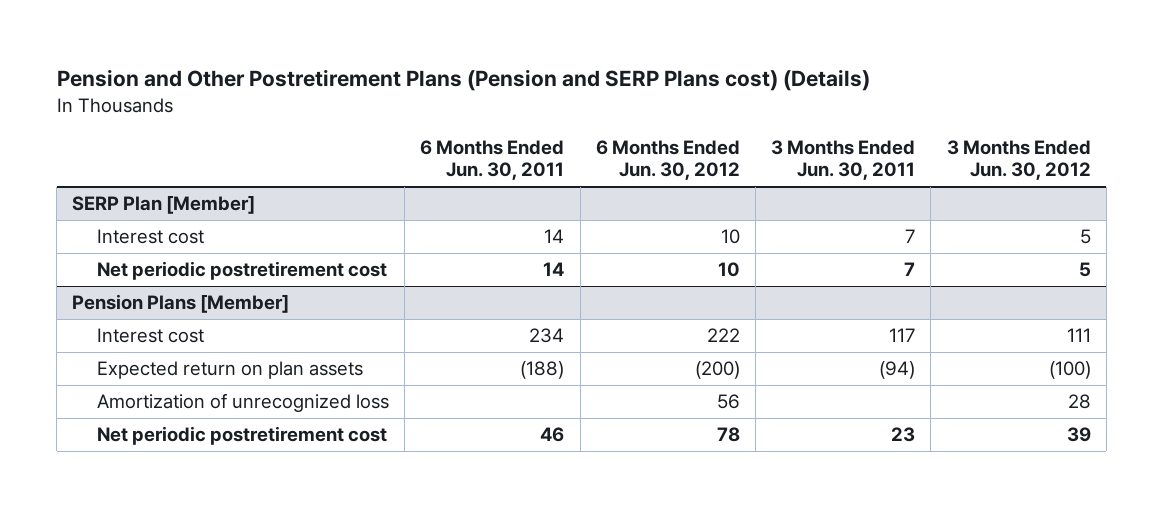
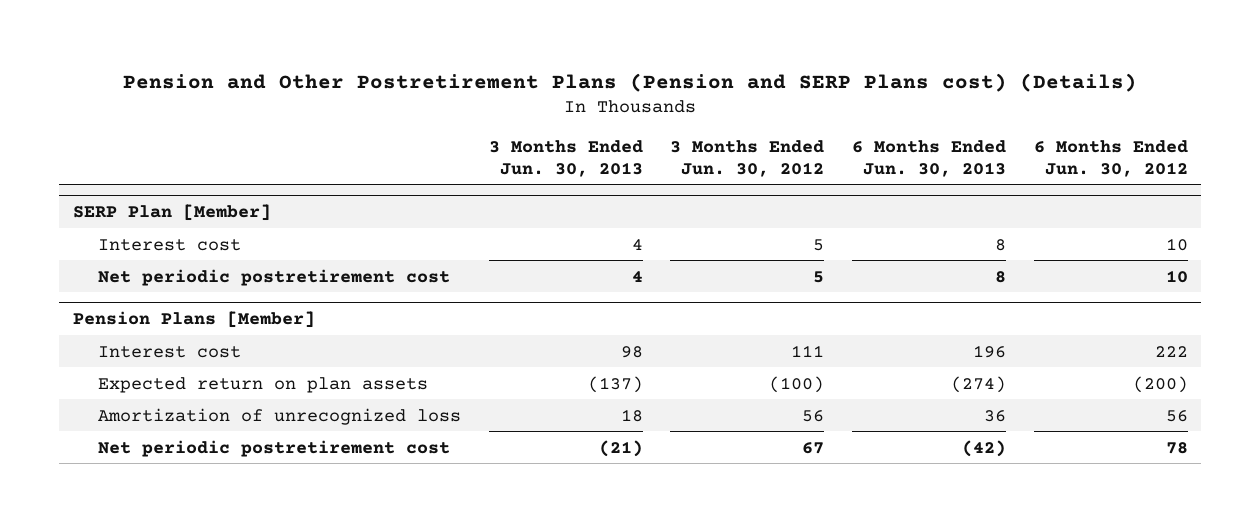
- | 6 Months Ended Jun. 30, 2011 | 6 Months Ended Jun. 30, 2012 | 3 Months Ended Jun. 30, 2011 | 3 Months Ended Jun. 30, 2012
+ | 3 Months Ended Jun. 30, 2013 | 3 Months Ended Jun. 30, 2012 | 6 Months Ended Jun. 30, 2013 | 6 Months Ended Jun. 30, 2012
@ Pension Plans [Member]
- Amortization of unrecognized loss | | 56 | | 28
- Net periodic postretirement cost | 46 | 78 | 23 | 39
+ Amortization of unrecognized loss | 18 | 56 | 36 | 56
+ Net periodic postretirement cost | (21) | 67 | (42) | 78

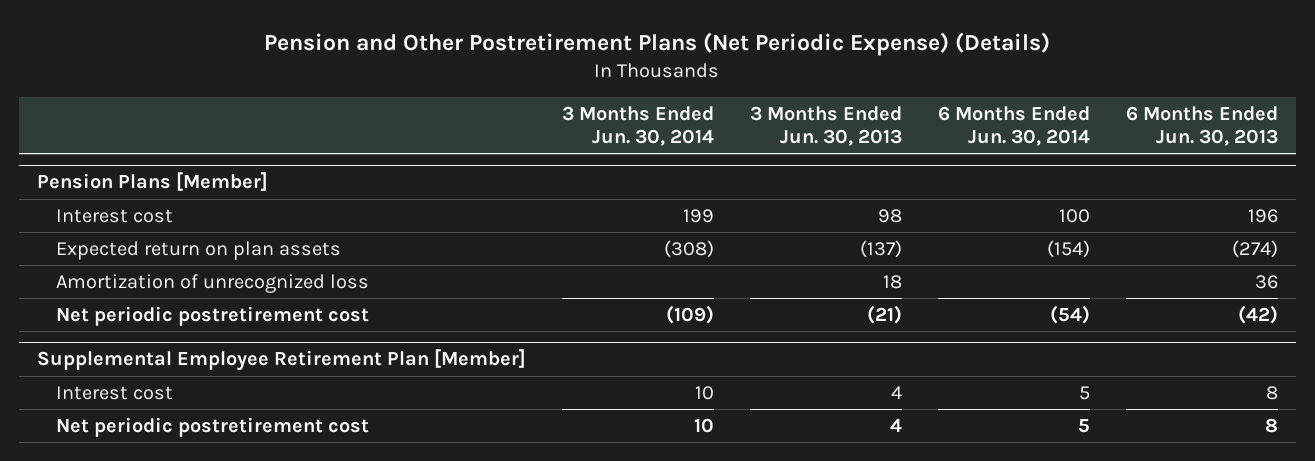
- Pension and Other Postretirement Plans (Pension and SERP Plans cost) (Details)
+ Pension and Other Postretirement Plans (Net Periodic Expense) (Details)
- | 3 Months Ended Jun. 30, 2013 | 3 Months Ended Jun. 30, 2012 | 6 Months Ended Jun. 30, 2013 | 6 Months Ended Jun. 30, 2012
+ | 3 Months Ended Jun. 30, 2014 | 3 Months Ended Jun. 30, 2013 | 6 Months Ended Jun. 30, 2014 | 6 Months Ended Jun. 30, 2013
- SERP Plan [Member]
- Interest cost | 4 | 5 | 8 | 10
- Net periodic postretirement cost | 4 | 5 | 8 | 10
+ Supplemental Employee Retirement Plan [Member]
+ Interest cost | 10 | 4 | 5 | 8
+ Net periodic postretirement cost | 10 | 4 | 5 | 8

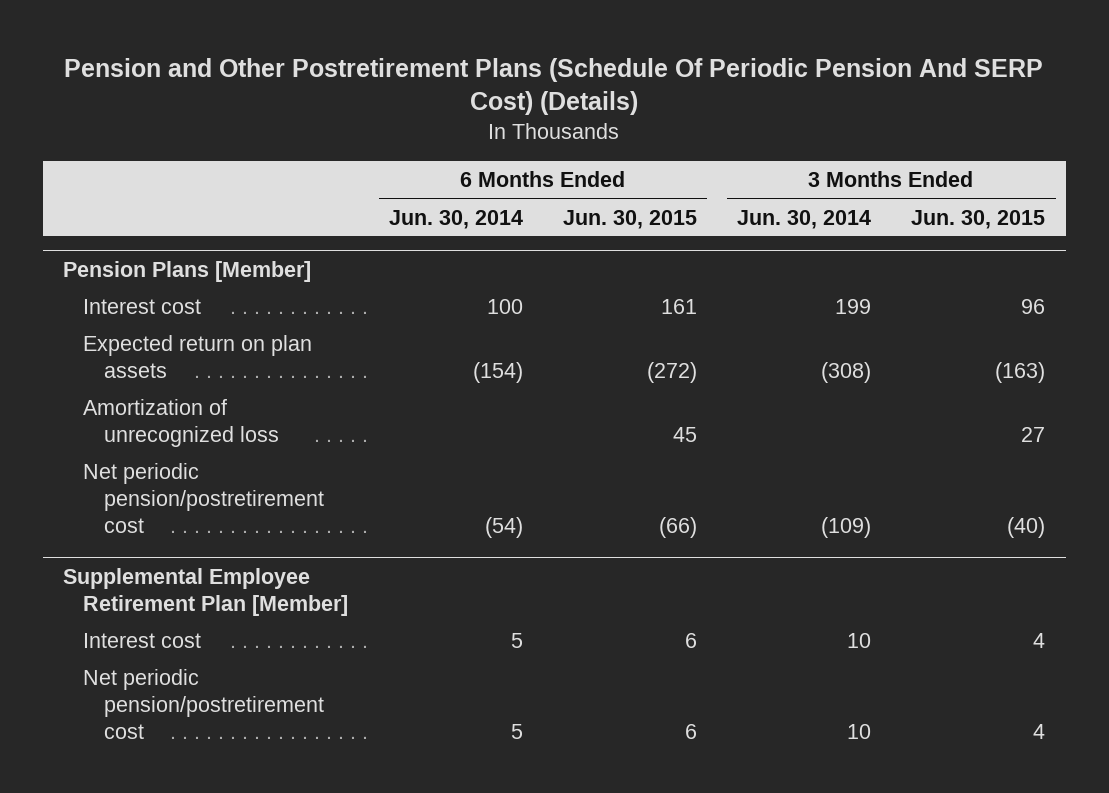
- Pension and Other Postretirement Plans (Net Periodic Expense) (Details)
+ Pension and Other Postretirement Plans (Schedule Of Periodic Pension And SERP Cost) (Details)
- | 3 Months Ended Jun. 30, 2014 | 3 Months Ended Jun. 30, 2013 | 6 Months Ended Jun. 30, 2014 | 6 Months Ended Jun. 30, 2013
+ | 6 Months Ended Jun. 30, 2014 | 6 Months Ended Jun. 30, 2015 | 3 Months Ended Jun. 30, 2014 | 3 Months Ended Jun. 30, 2015
@ Pension Plans [Member]
- Net periodic postretirement cost | (109) | (21) | (54) | (42)
+ Net periodic pension/postretirement cost | (54) | (66) | (109) | (40)
@ Supplemental Employee Retirement Plan [Member]
- Net periodic postretirement cost | 10 | 4 | 5 | 8
+ Net periodic pension/postretirement cost | 5 | 6 | 10 | 4

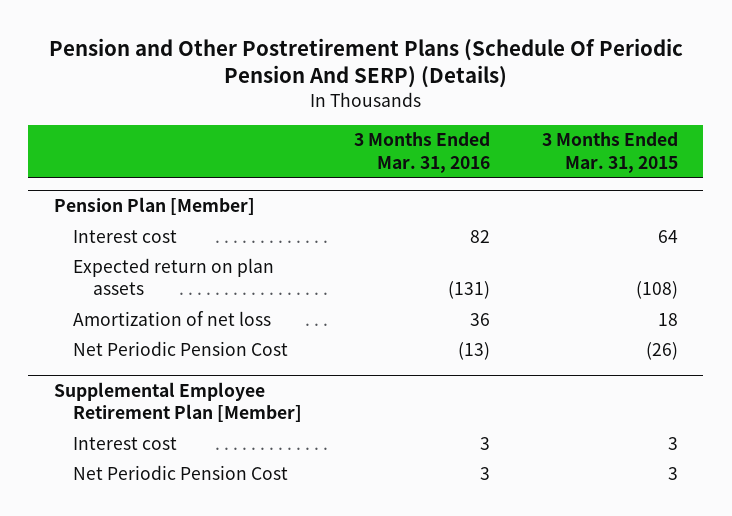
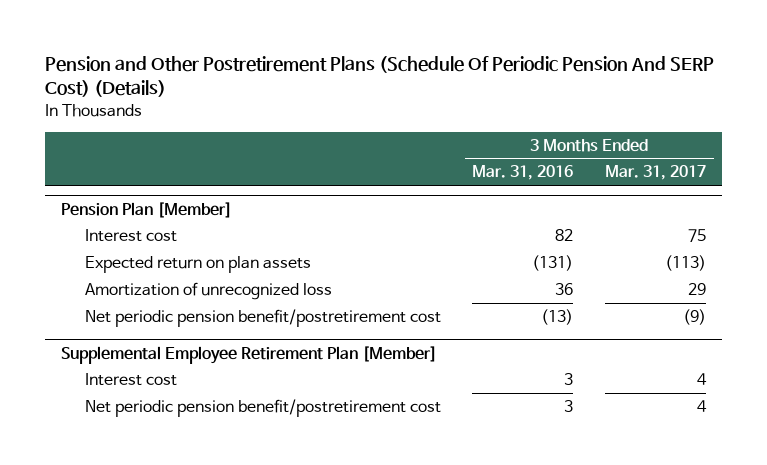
- Pension and Other Postretirement Plans (Schedule Of Periodic Pension And SERP) (Details)
+ Pension and Other Postretirement Plans (Schedule Of Periodic Pension And SERP Cost) (Details)
- | 3 Months Ended Mar. 31, 2016 | 3 Months Ended Mar. 31, 2015
+ | 3 Months Ended Mar. 31, 2016 | 3 Months Ended Mar. 31, 2017
@ Pension Plan [Member]
- Amortization of net loss | 36 | 18
- Net Periodic Pension Cost | (13) | (26)
+ Amortization of unrecognized loss | 36 | 29
+ Net periodic pension benefit/postretirement cost | (13) | (9)
@ Supplemental Employee Retirement Plan [Member]
- Net Periodic Pension Cost | 3 | 3
+ Net periodic pension benefit/postretirement cost | 3 | 4

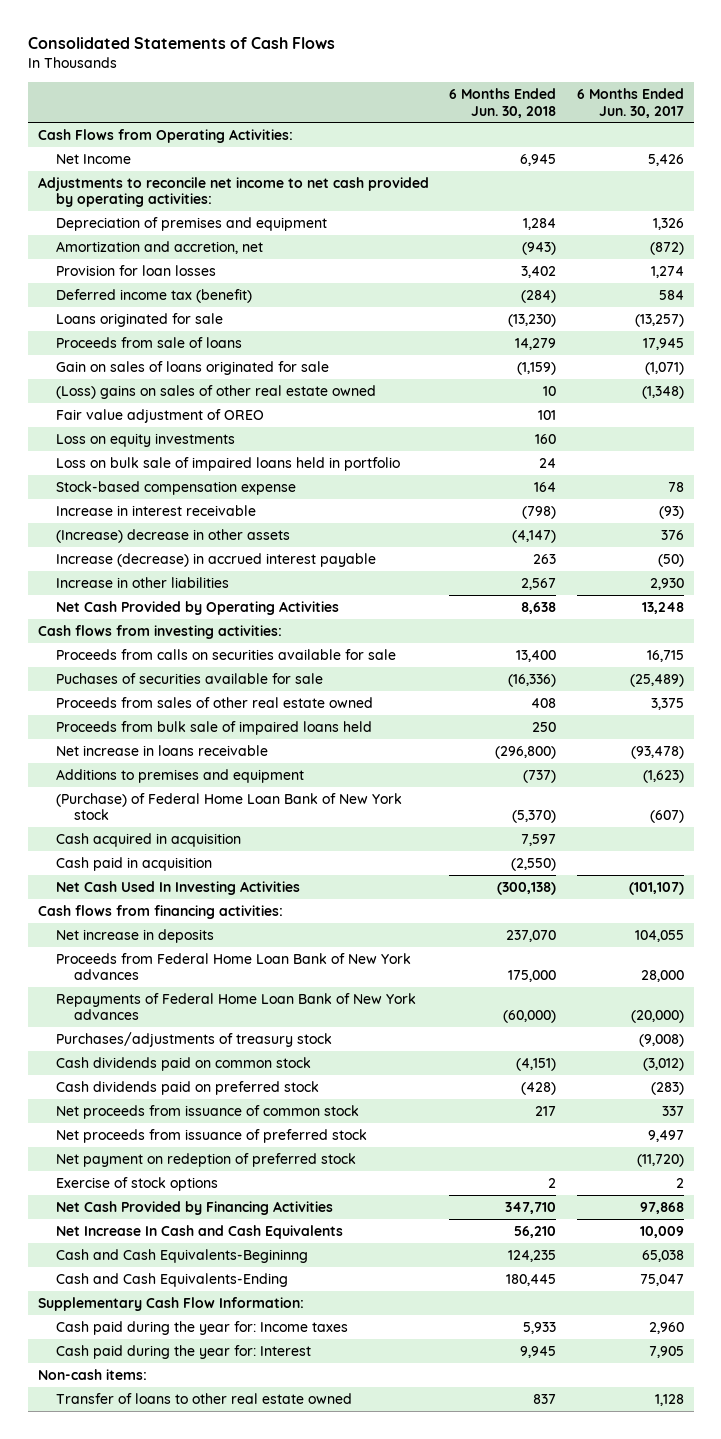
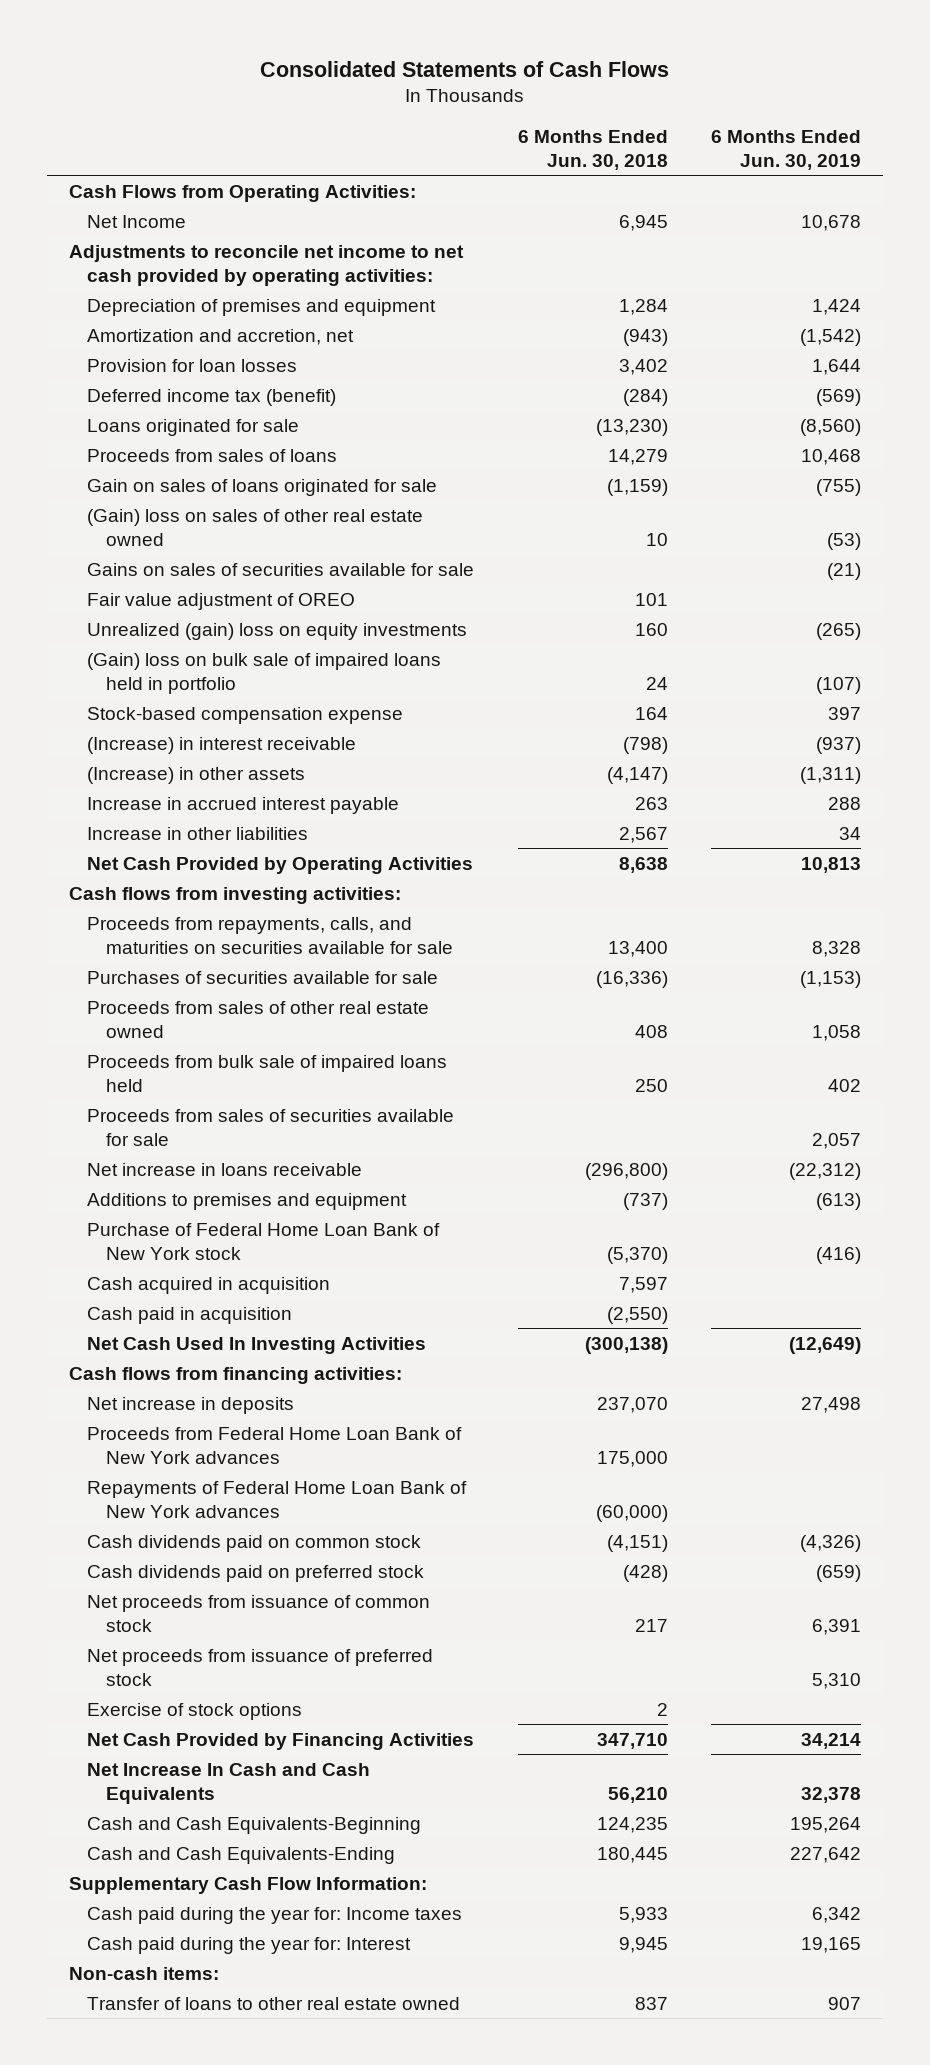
- | 6 Months Ended Jun. 30, 2018 | 6 Months Ended Jun. 30, 2017
+ | 6 Months Ended Jun. 30, 2018 | 6 Months Ended Jun. 30, 2019
- Proceeds from sale of loans | 14,279 | 17,945
+ Proceeds from sales of loans | 14,279 | 10,468
- (Loss) gains on sales of other real estate owned | 10 | (1,348)
+ (Gain) loss on sales of other real estate owned | 10 | (53)
+ Gains on sales of securities available for sale | | (21)
- Loss on equity investments | 160 |
- Loss on bulk sale of impaired loans held in portfolio | 24 |
+ Unrealized (gain) loss on equity investments | 160 | (265)
+ (Gain) loss on bulk sale of impaired loans held in portfolio | 24 | (107)
- Increase in interest receivable | (798) | (93)
- (Increase) decrease in other assets | (4,147) | 376
- Increase (decrease) in accrued interest payable | 263 | (50)
+ (Increase) in interest receivable | (798) | (937)
+ (Increase) in other assets | (4,147) | (1,311)
+ Increase in accrued interest payable | 263 | 288
- Proceeds from calls on securities available for sale | 13,400 | 16,715
- Puchases of securities available for sale | (16,336) | (25,489)
+ Proceeds from repayments, calls, and maturities on securities available for sale | 13,400 | 8,328
+ Purchases of securities available for sale | (16,336) | (1,153)
+ Proceeds from sales of securities available for sale | | 2,057
- (Purchase) of Federal Home Loan Bank of New York stock | (5,370) | (607)
+ Purchase of Federal Home Loan Bank of New York stock | (5,370) | (416)
- Purchases/adjustments of treasury stock | | (9,008)
- Net payment on redeption of preferred stock | | (11,720)
- Cash and Cash Equivalents-Begininng | 124,235 | 65,038
+ Cash and Cash Equivalents-Beginning | 124,235 | 195,264

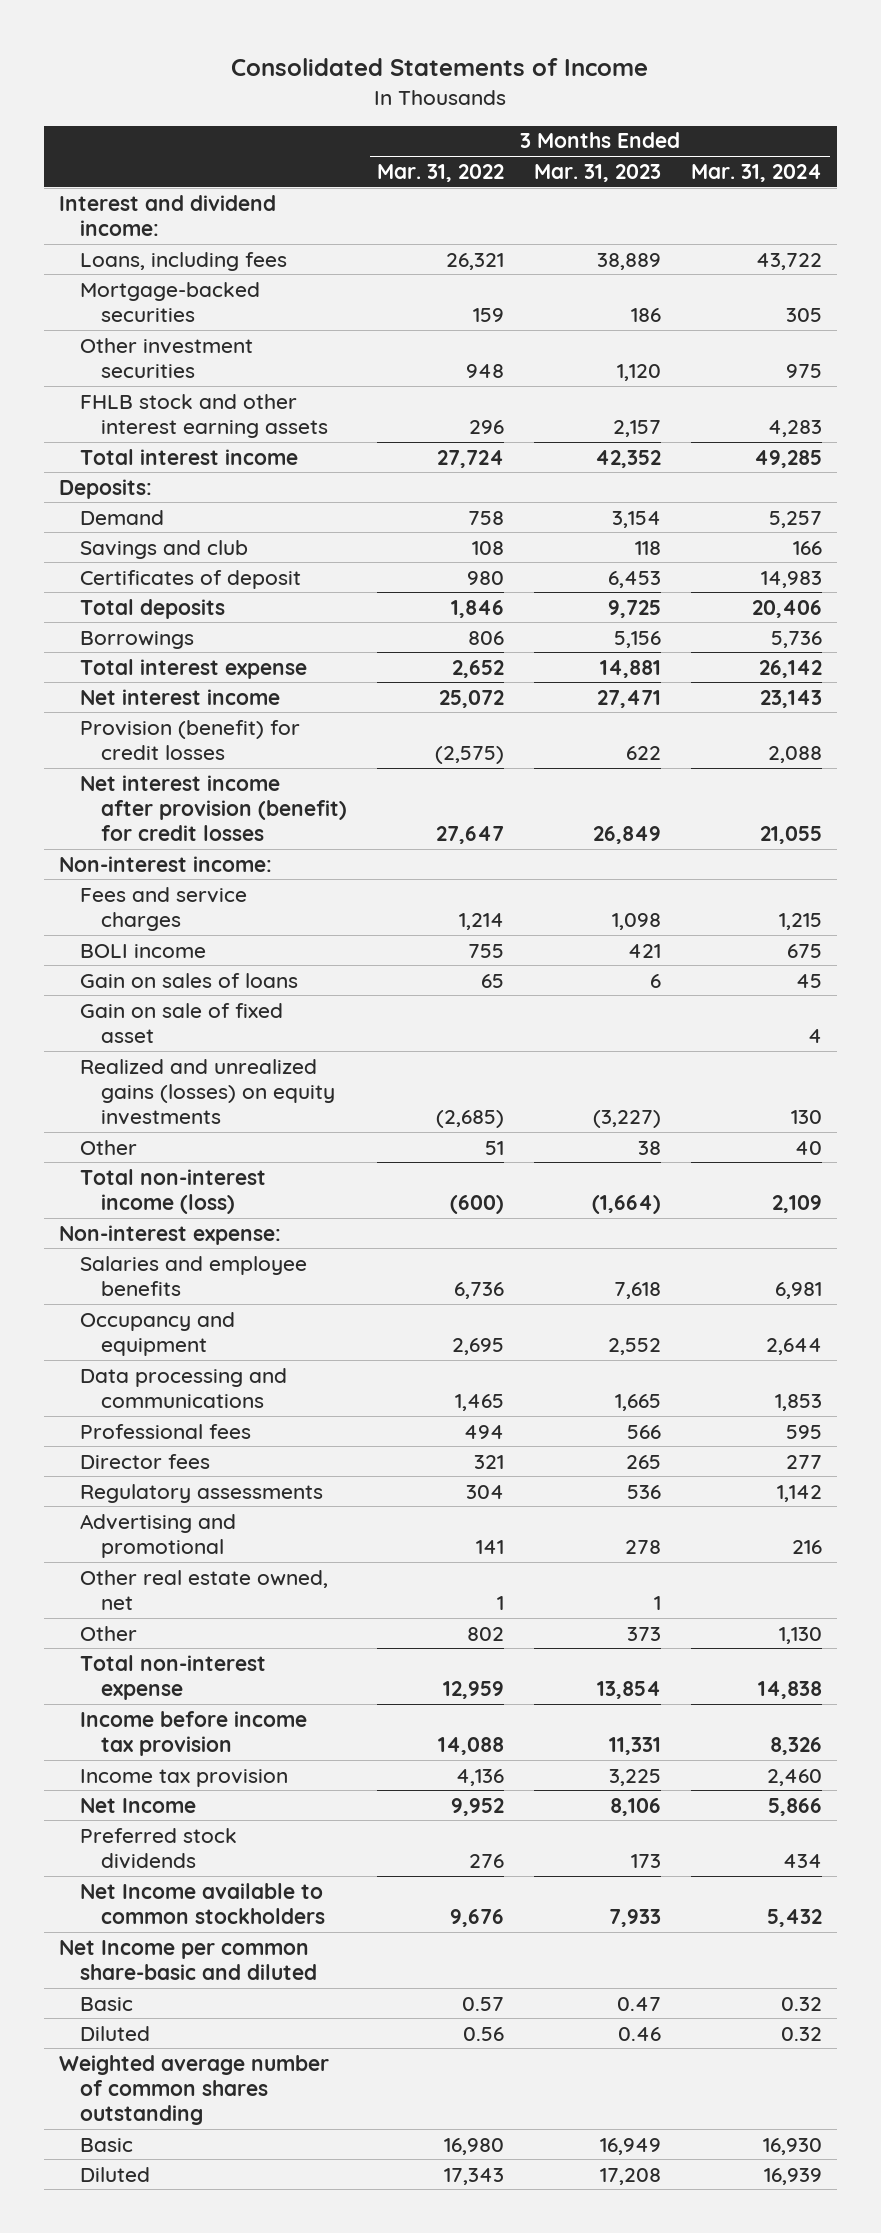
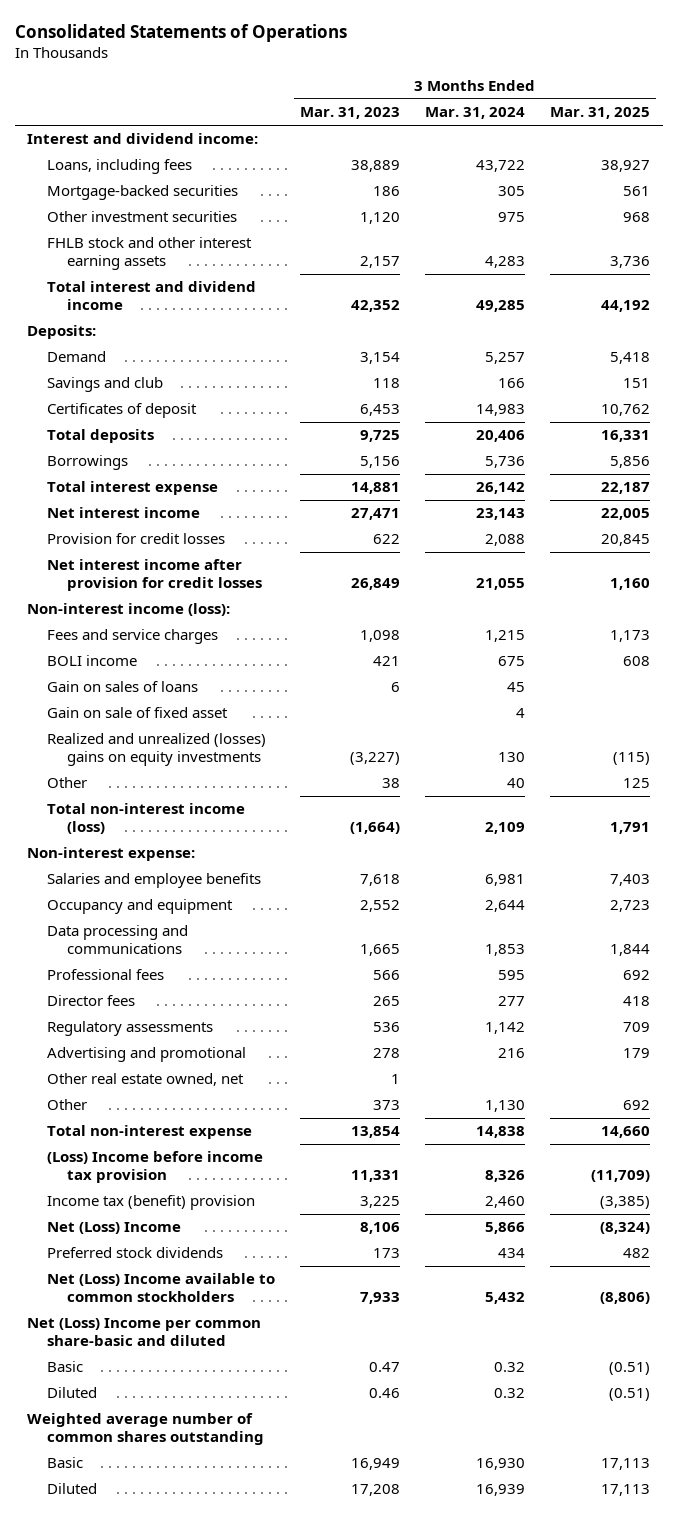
- Consolidated Statements of Income
+ Consolidated Statements of Operations
- | 3 Months Ended Mar. 31, 2022 | 3 Months Ended Mar. 31, 2023 | 3 Months Ended Mar. 31, 2024
+ | 3 Months Ended Mar. 31, 2023 | 3 Months Ended Mar. 31, 2024 | 3 Months Ended Mar. 31, 2025
- Total interest income | 27,724 | 42,352 | 49,285
+ Total interest and dividend income | 42,352 | 49,285 | 44,192
- Provision (benefit) for credit losses | (2,575) | 622 | 2,088
- Net interest income after provision (benefit) for credit losses | 27,647 | 26,849 | 21,055
- Non-interest income:
+ Provision for credit losses | 622 | 2,088 | 20,845
+ Net interest income after provision for credit losses | 26,849 | 21,055 | 1,160
+ Non-interest income (loss):
- Realized and unrealized gains (losses) on equity investments | (2,685) | (3,227) | 130
+ Realized and unrealized (losses) gains on equity investments | (3,227) | 130 | (115)
- Income before income tax provision | 14,088 | 11,331 | 8,326
- Income tax provision | 4,136 | 3,225 | 2,460
- Net Income | 9,952 | 8,106 | 5,866
+ (Loss) Income before income tax provision | 11,331 | 8,326 | (11,709)
+ Income tax (benefit) provision | 3,225 | 2,460 | (3,385)
+ Net (Loss) Income | 8,106 | 5,866 | (8,324)
- Net Income available to common stockholders | 9,676 | 7,933 | 5,432
- Net Income per common share-basic and diluted
+ Net (Loss) Income available to common stockholders | 7,933 | 5,432 | (8,806)
+ Net (Loss) Income per common share-basic and diluted

